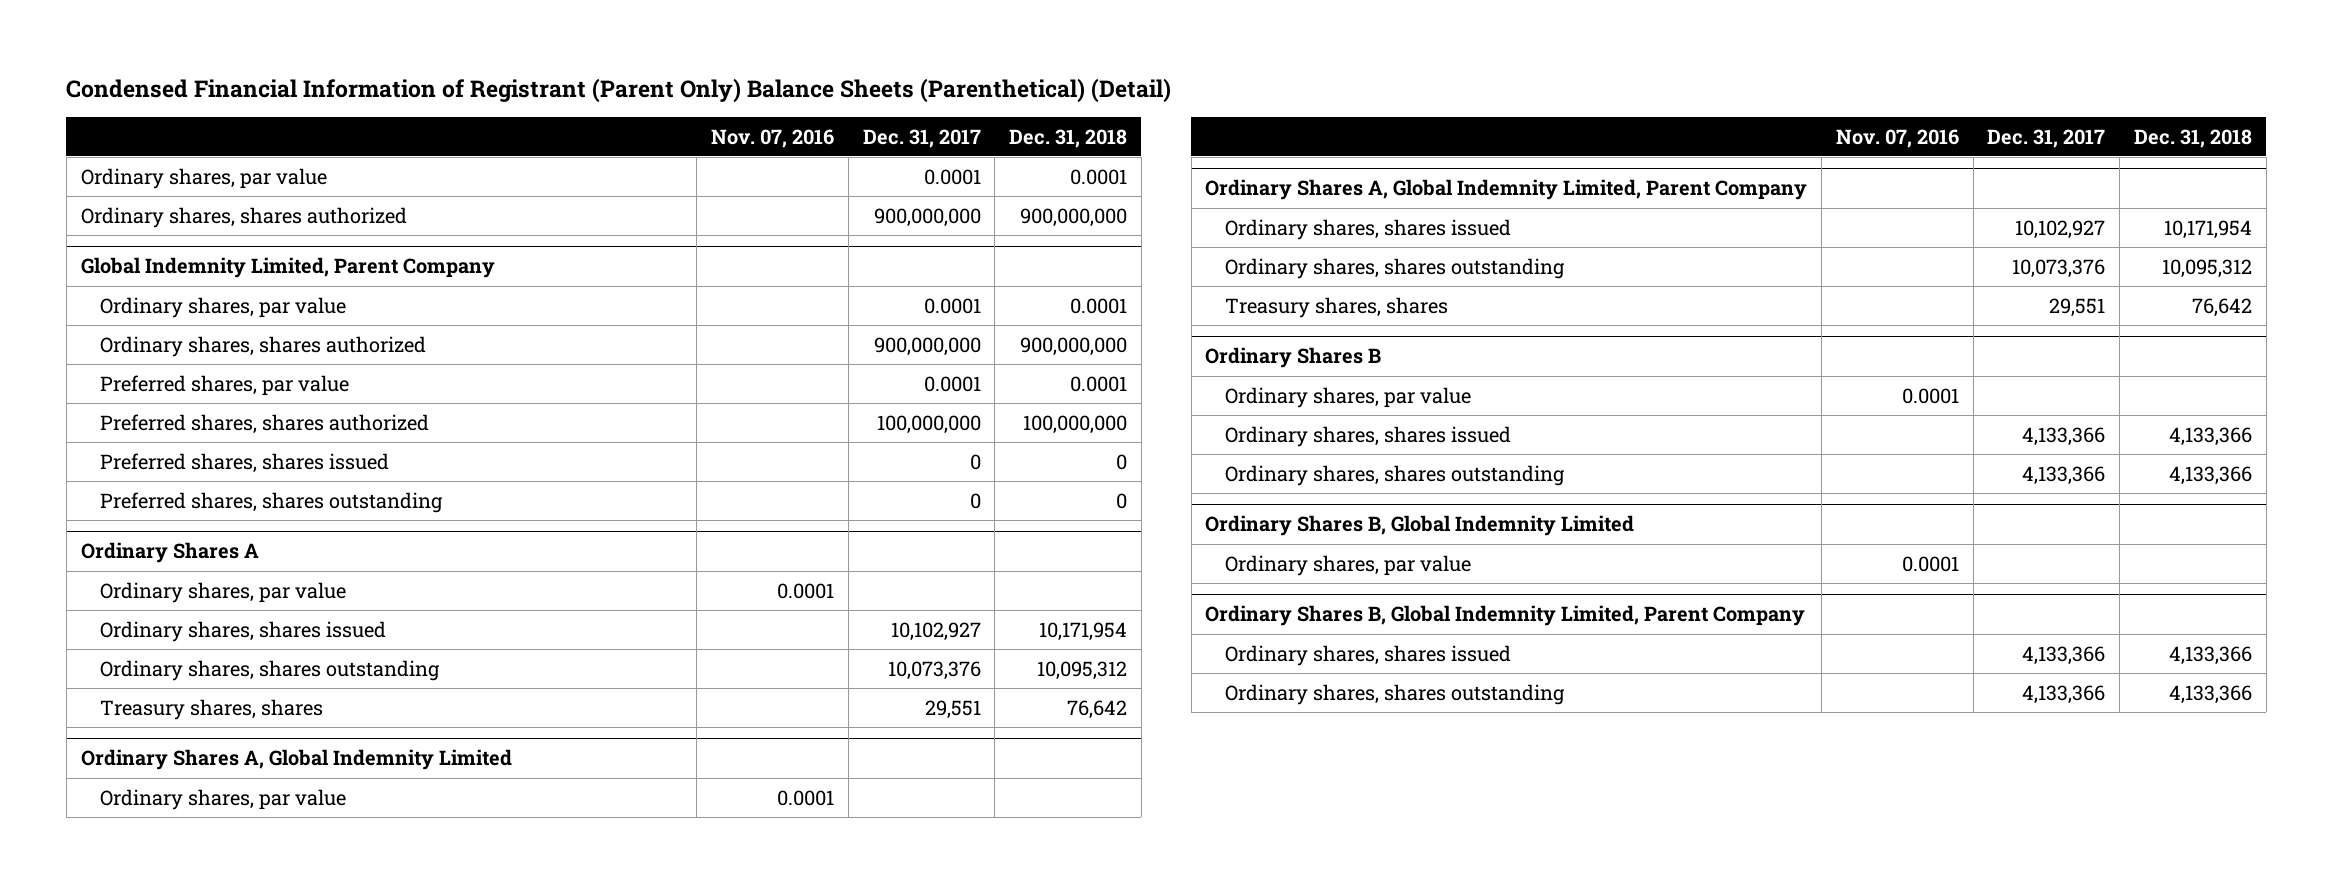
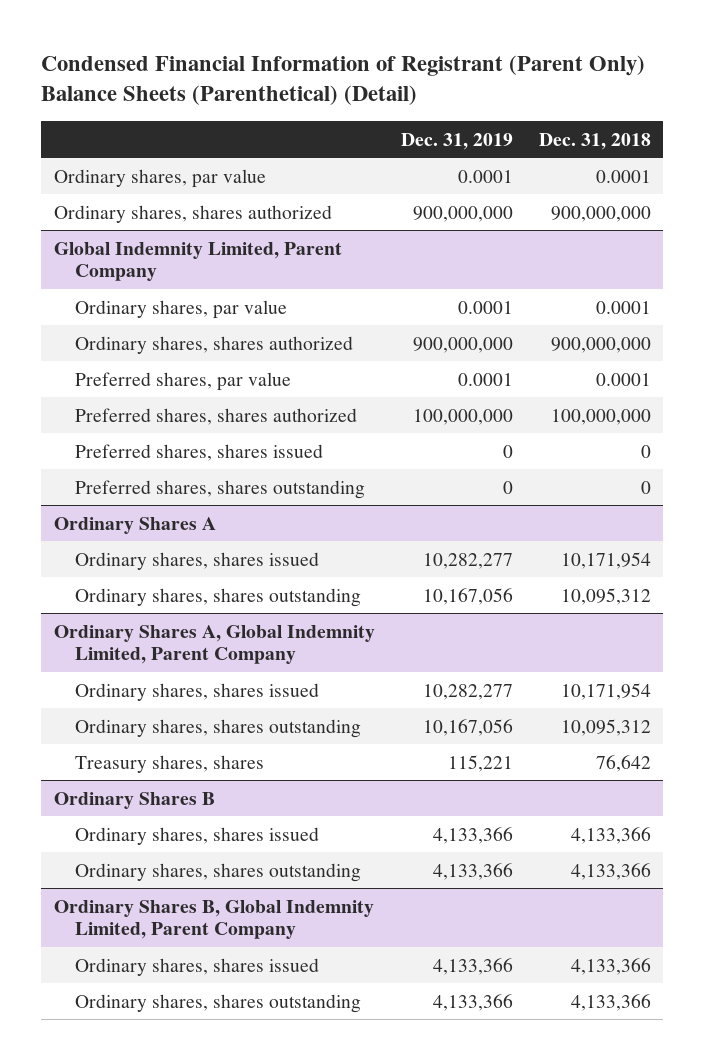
- | Nov. 07, 2016 | Dec. 31, 2017 | Dec. 31, 2018
+ | Dec. 31, 2019 | Dec. 31, 2018
@ Ordinary Shares A
- Ordinary shares, par value | 0.0001 | |
- Treasury shares, shares | | 29,551 | 76,642
- Ordinary Shares A, Global Indemnity Limited
- Ordinary shares, par value | 0.0001 | |
@ Ordinary Shares B
- Ordinary shares, par value | 0.0001 | |
- Ordinary Shares B, Global Indemnity Limited
- Ordinary shares, par value | 0.0001 | |

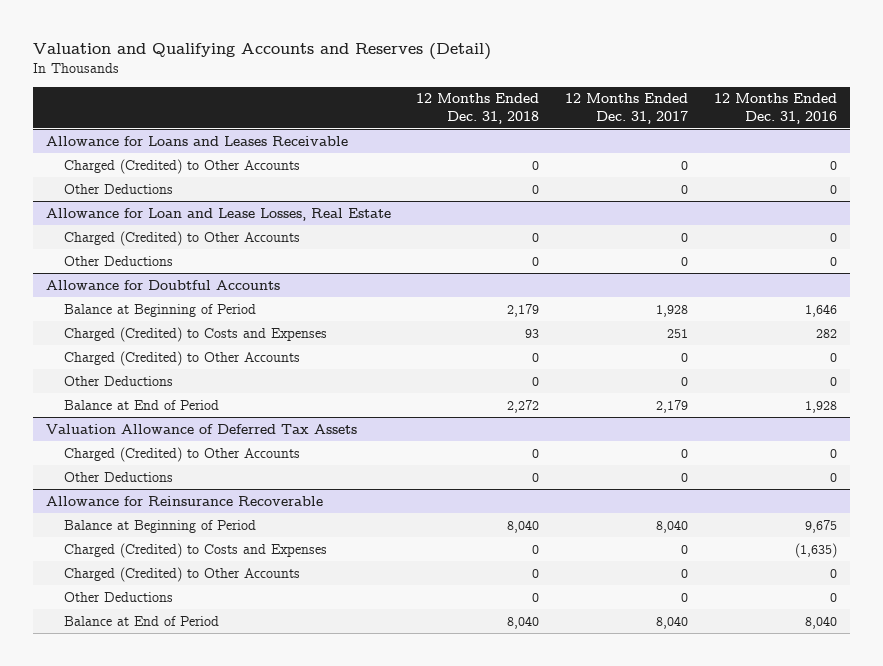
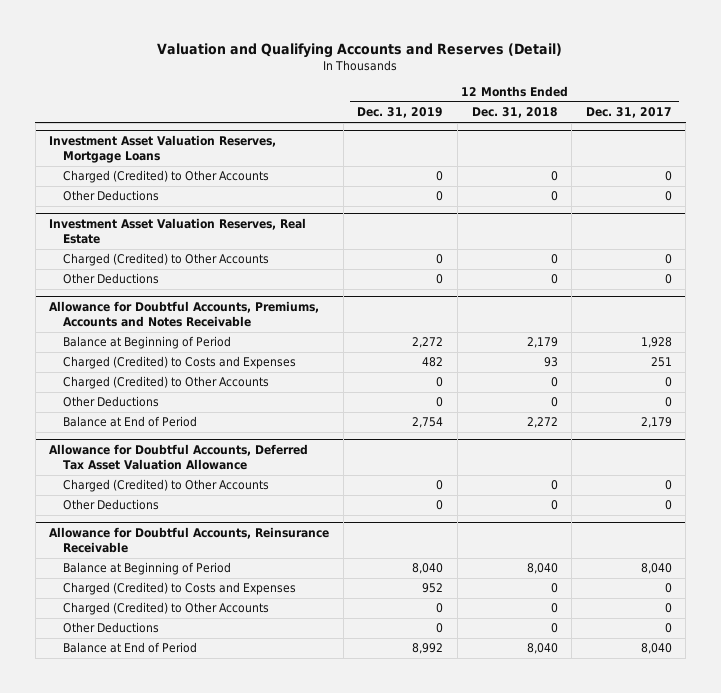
- | 12 Months Ended Dec. 31, 2018 | 12 Months Ended Dec. 31, 2017 | 12 Months Ended Dec. 31, 2016
+ | 12 Months Ended Dec. 31, 2019 | 12 Months Ended Dec. 31, 2018 | 12 Months Ended Dec. 31, 2017
- Allowance for Loans and Leases Receivable
+ Investment Asset Valuation Reserves, Mortgage Loans
- Allowance for Loan and Lease Losses, Real Estate
+ Investment Asset Valuation Reserves, Real Estate
- Allowance for Doubtful Accounts
+ Allowance for Doubtful Accounts, Premiums, Accounts and Notes Receivable
- Valuation Allowance of Deferred Tax Assets
+ Allowance for Doubtful Accounts, Deferred Tax Asset Valuation Allowance
- Allowance for Reinsurance Recoverable
+ Allowance for Doubtful Accounts, Reinsurance Receivable

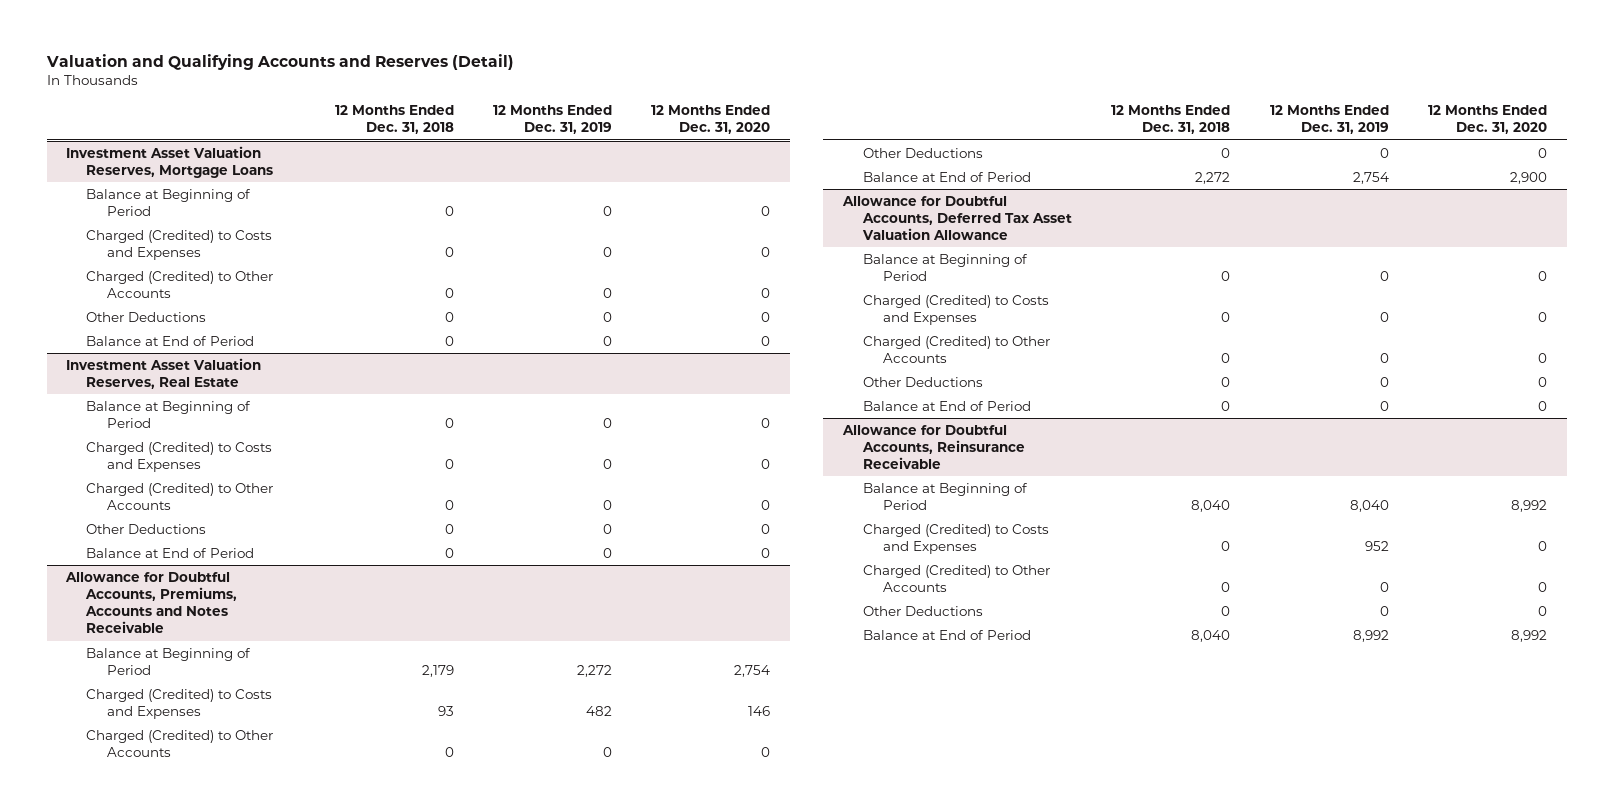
- | 12 Months Ended Dec. 31, 2019 | 12 Months Ended Dec. 31, 2018 | 12 Months Ended Dec. 31, 2017
+ | 12 Months Ended Dec. 31, 2018 | 12 Months Ended Dec. 31, 2019 | 12 Months Ended Dec. 31, 2020
@ Investment Asset Valuation Reserves, Mortgage Loans
+ Balance at Beginning of Period | 0 | 0 | 0
+ Charged (Credited) to Costs and Expenses | 0 | 0 | 0
+ Balance at End of Period | 0 | 0 | 0
@ Investment Asset Valuation Reserves, Real Estate
+ Balance at Beginning of Period | 0 | 0 | 0
+ Charged (Credited) to Costs and Expenses | 0 | 0 | 0
+ Balance at End of Period | 0 | 0 | 0
@ Allowance for Doubtful Accounts, Deferred Tax Asset Valuation Allowance
+ Balance at Beginning of Period | 0 | 0 | 0
+ Charged (Credited) to Costs and Expenses | 0 | 0 | 0
+ Balance at End of Period | 0 | 0 | 0

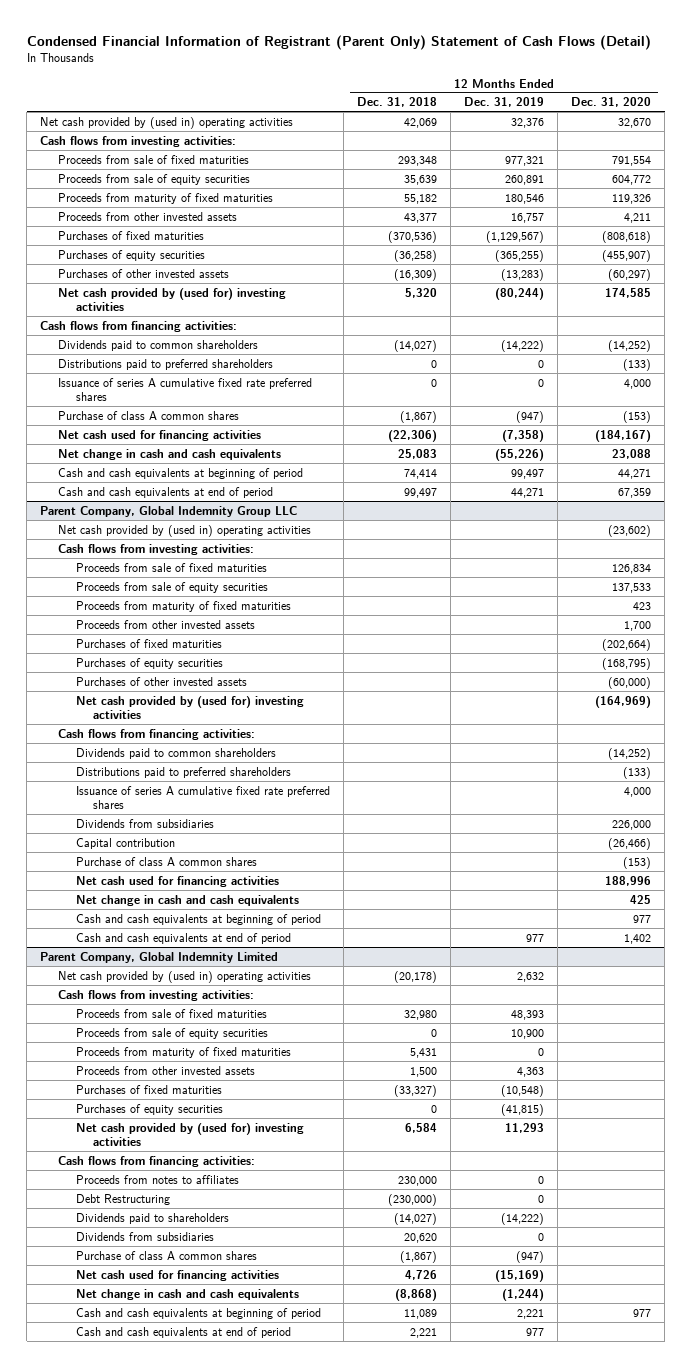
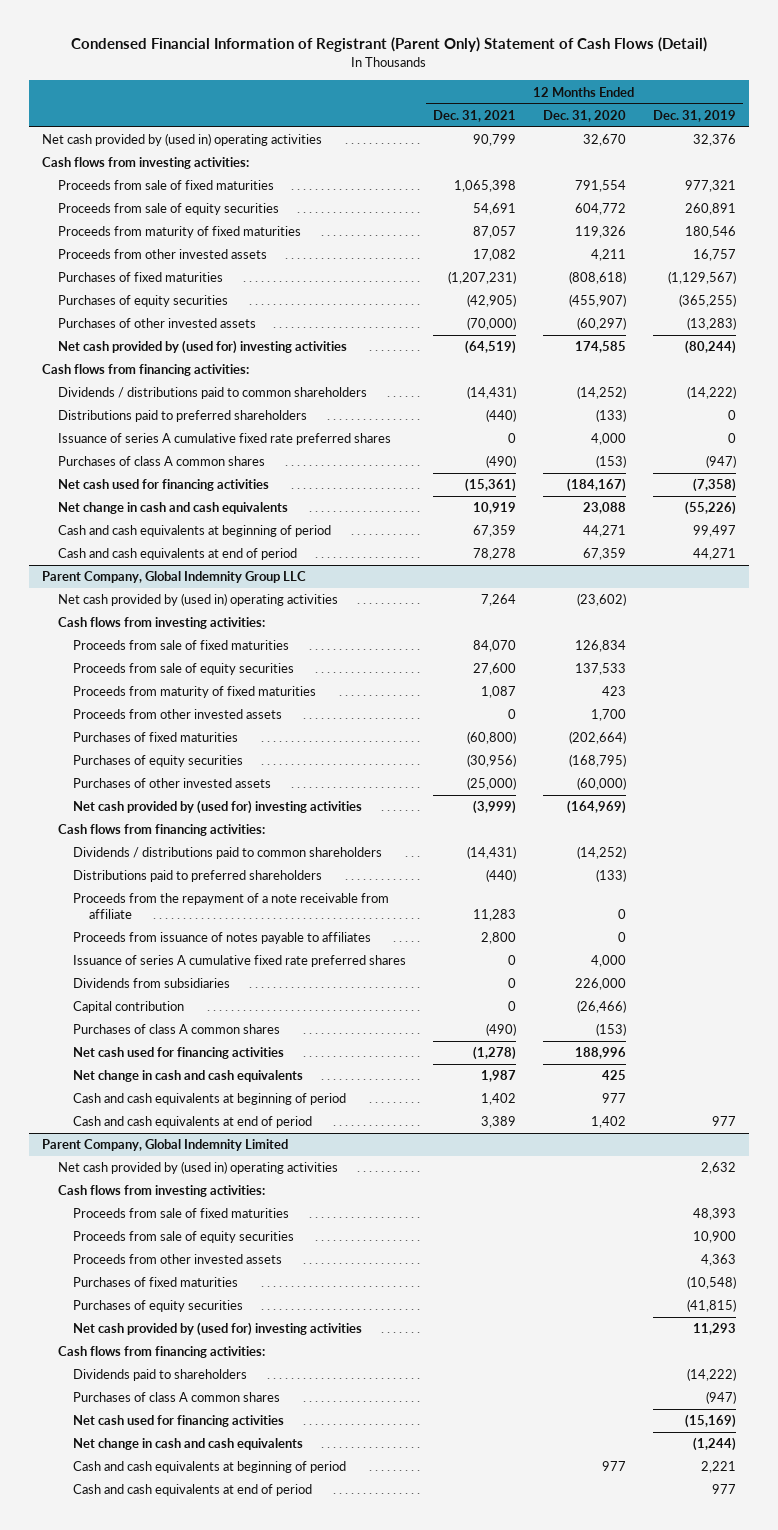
- | 12 Months Ended Dec. 31, 2018 | 12 Months Ended Dec. 31, 2019 | 12 Months Ended Dec. 31, 2020
+ | 12 Months Ended Dec. 31, 2021 | 12 Months Ended Dec. 31, 2020 | 12 Months Ended Dec. 31, 2019
- Dividends paid to common shareholders | (14,027) | (14,222) | (14,252)
+ Dividends / distributions paid to common shareholders | (14,431) | (14,252) | (14,222)
- Purchase of class A common shares | (1,867) | (947) | (153)
+ Purchases of class A common shares | (490) | (153) | (947)
@ Parent Company, Global Indemnity Group LLC
- Dividends paid to common shareholders | | | (14,252)
+ Dividends / distributions paid to common shareholders | (14,431) | (14,252) |
+ Proceeds from the repayment of a note receivable from affiliate | 11,283 | 0 |
+ Proceeds from issuance of notes payable to affiliates | 2,800 | 0 |
- Purchase of class A common shares | | | (153)
+ Purchases of class A common shares | (490) | (153) |
@ Parent Company, Global Indemnity Limited
- Proceeds from maturity of fixed maturities | 5,431 | 0 |
- Proceeds from notes to affiliates | 230,000 | 0 |
- Debt Restructuring | (230,000) | 0 |
- Dividends from subsidiaries | 20,620 | 0 |
- Purchase of class A common shares | (1,867) | (947) |
+ Purchases of class A common shares | | | (947)

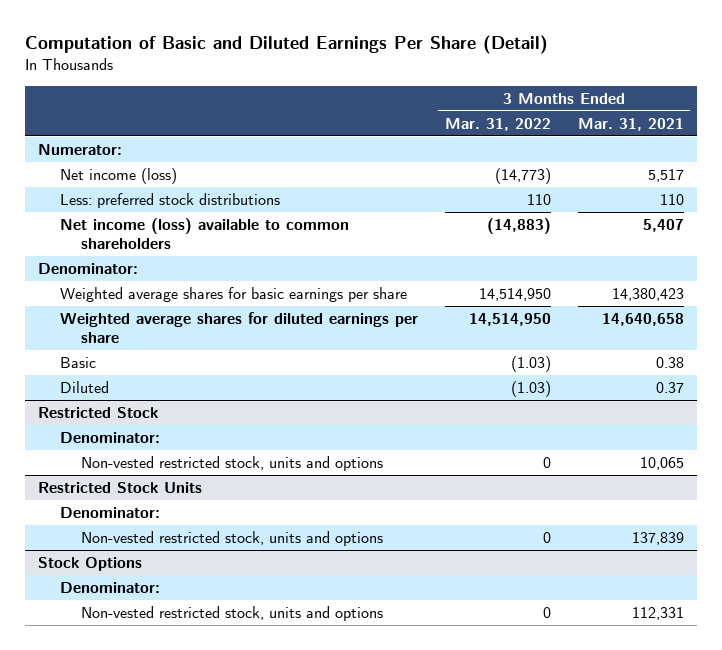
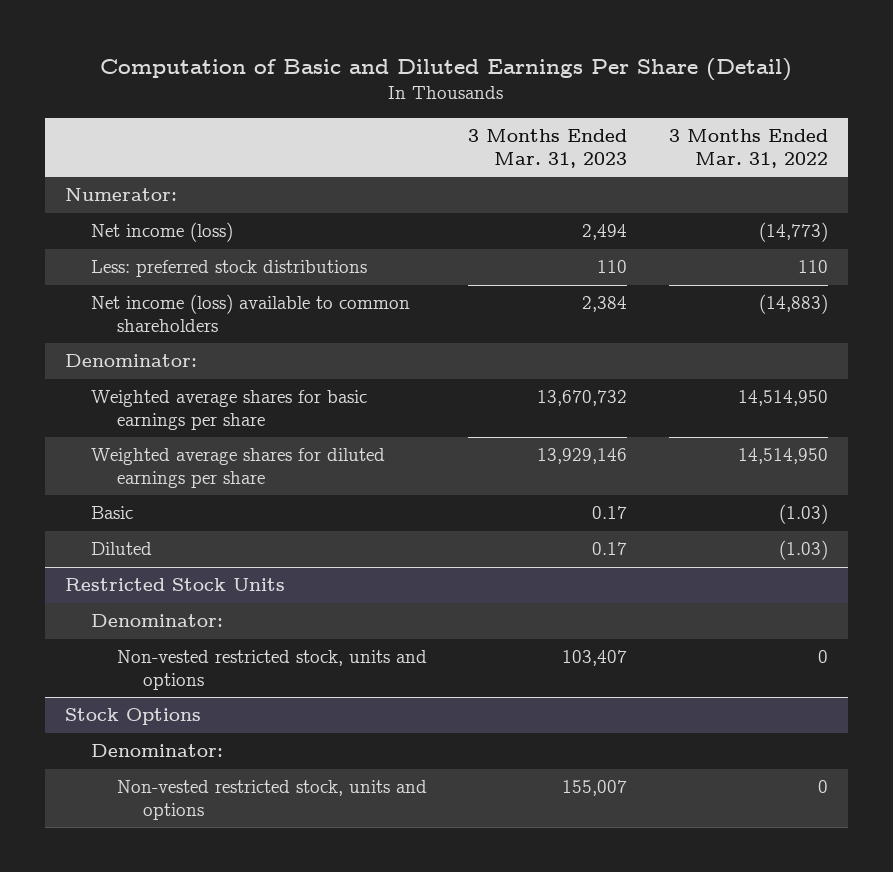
- | 3 Months Ended Mar. 31, 2022 | 3 Months Ended Mar. 31, 2021
+ | 3 Months Ended Mar. 31, 2023 | 3 Months Ended Mar. 31, 2022
- Restricted Stock
- Denominator:
- Non-vested restricted stock, units and options | 0 | 10,065

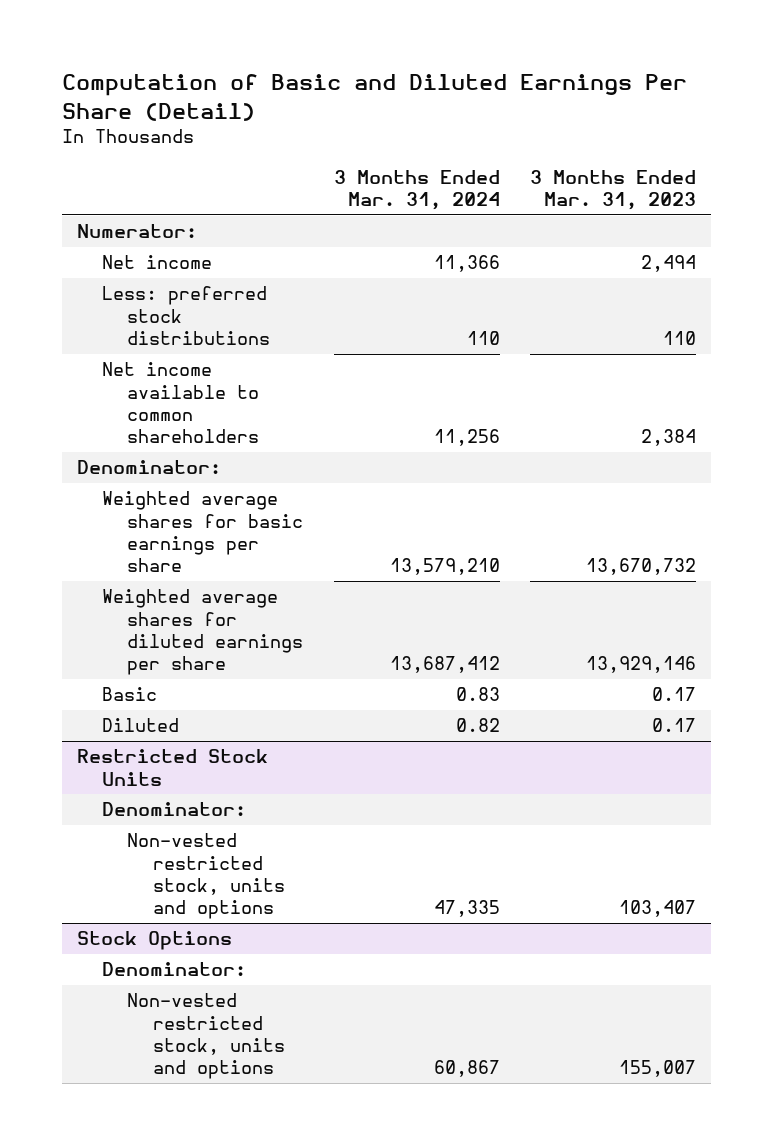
- | 3 Months Ended Mar. 31, 2023 | 3 Months Ended Mar. 31, 2022
+ | 3 Months Ended Mar. 31, 2024 | 3 Months Ended Mar. 31, 2023
- Net income (loss) | 2,494 | (14,773)
+ Net income | 11,366 | 2,494
- Net income (loss) available to common shareholders | 2,384 | (14,883)
+ Net income available to common shareholders | 11,256 | 2,384

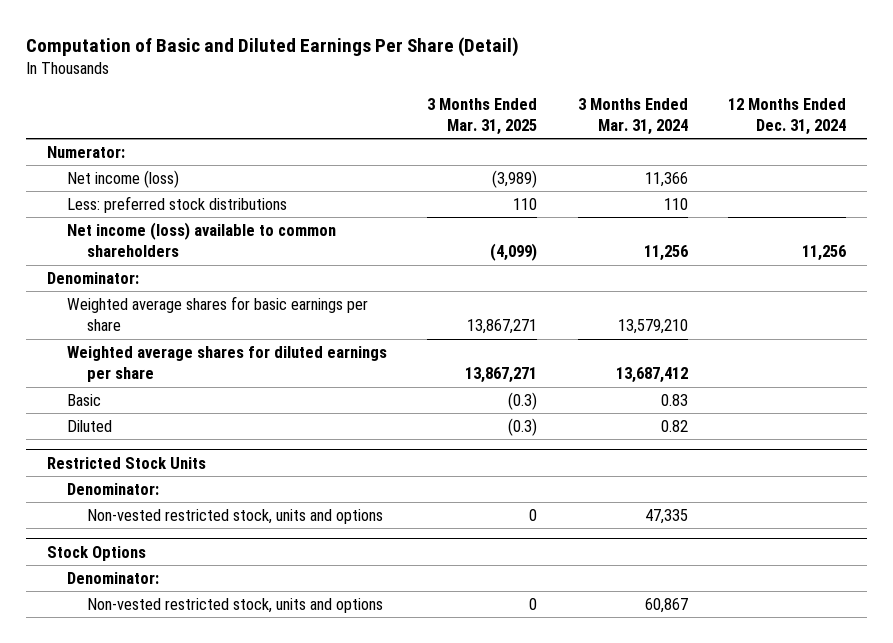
- | 3 Months Ended Mar. 31, 2024 | 3 Months Ended Mar. 31, 2023
+ | 3 Months Ended Mar. 31, 2025 | 3 Months Ended Mar. 31, 2024 | 12 Months Ended Dec. 31, 2024
- Net income | 11,366 | 2,494
+ Net income (loss) | (3,989) | 11,366 |
- Net income available to common shareholders | 11,256 | 2,384
+ Net income (loss) available to common shareholders | (4,099) | 11,256 | 11,256

